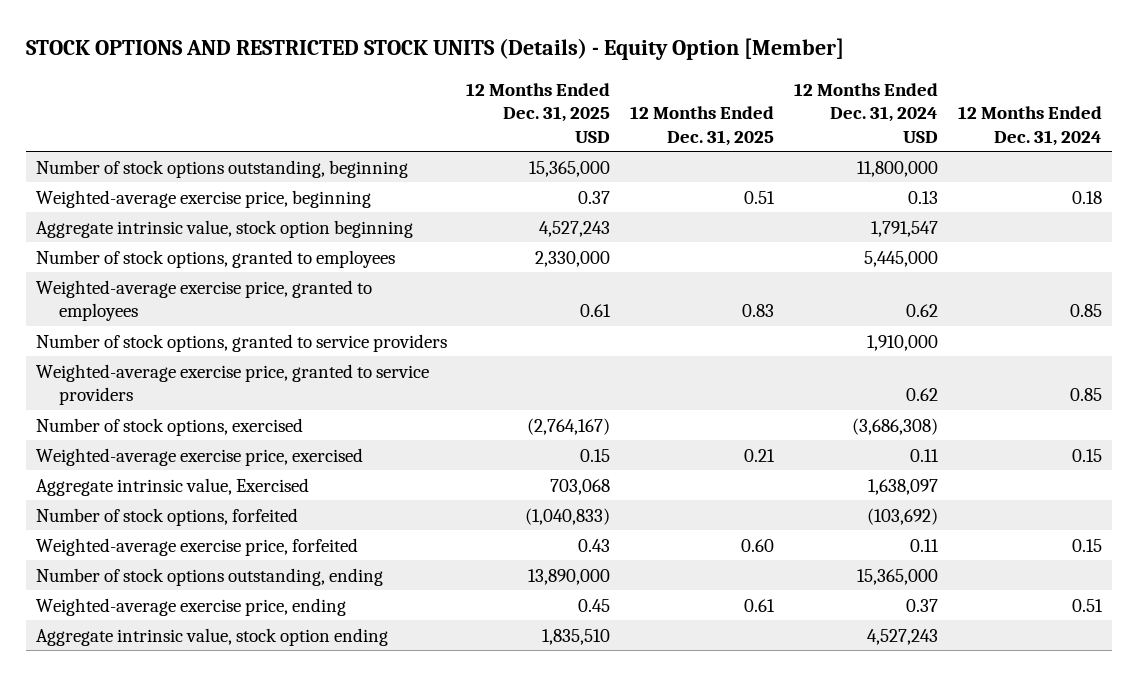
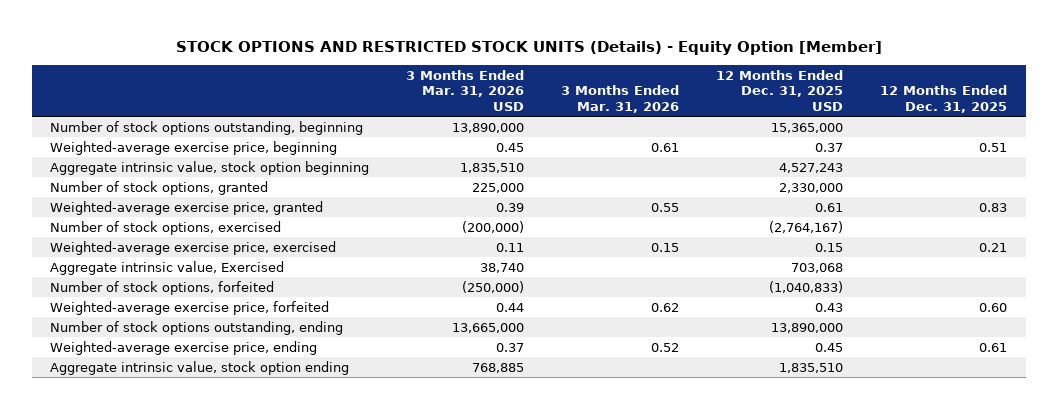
- | 12 Months Ended Dec. 31, 2025 USD | 12 Months Ended Dec. 31, 2025 | 12 Months Ended Dec. 31, 2024 USD | 12 Months Ended Dec. 31, 2024
+ | 3 Months Ended Mar. 31, 2026 USD | 3 Months Ended Mar. 31, 2026 | 12 Months Ended Dec. 31, 2025 USD | 12 Months Ended Dec. 31, 2025
- Number of stock options, granted to employees | 2,330,000 | | 5,445,000 |
- Weighted-average exercise price, granted to employees | 0.61 | 0.83 | 0.62 | 0.85
- Number of stock options, granted to service providers | | | 1,910,000 |
- Weighted-average exercise price, granted to service providers | | | 0.62 | 0.85
+ Number of stock options, granted | 225,000 | | 2,330,000 |
+ Weighted-average exercise price, granted | 0.39 | 0.55 | 0.61 | 0.83

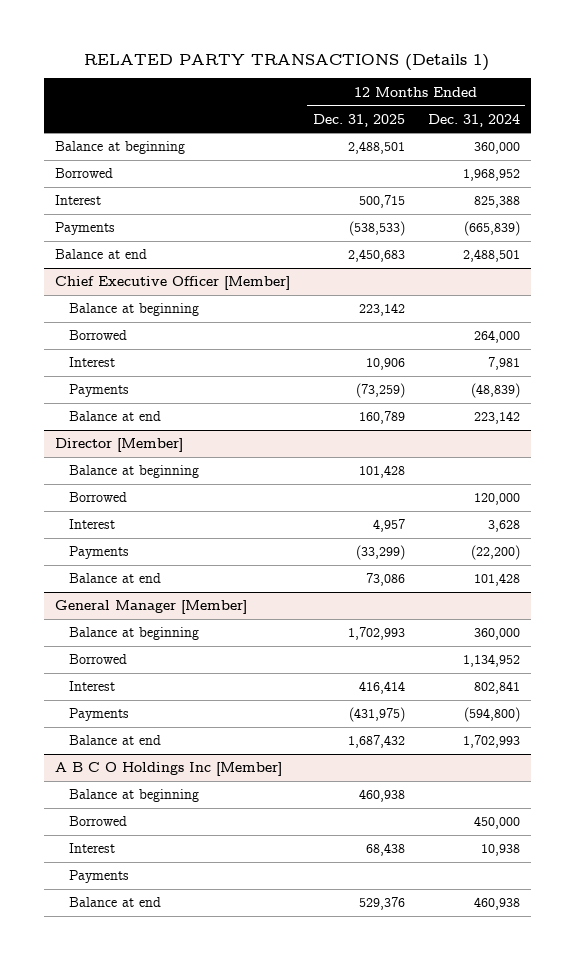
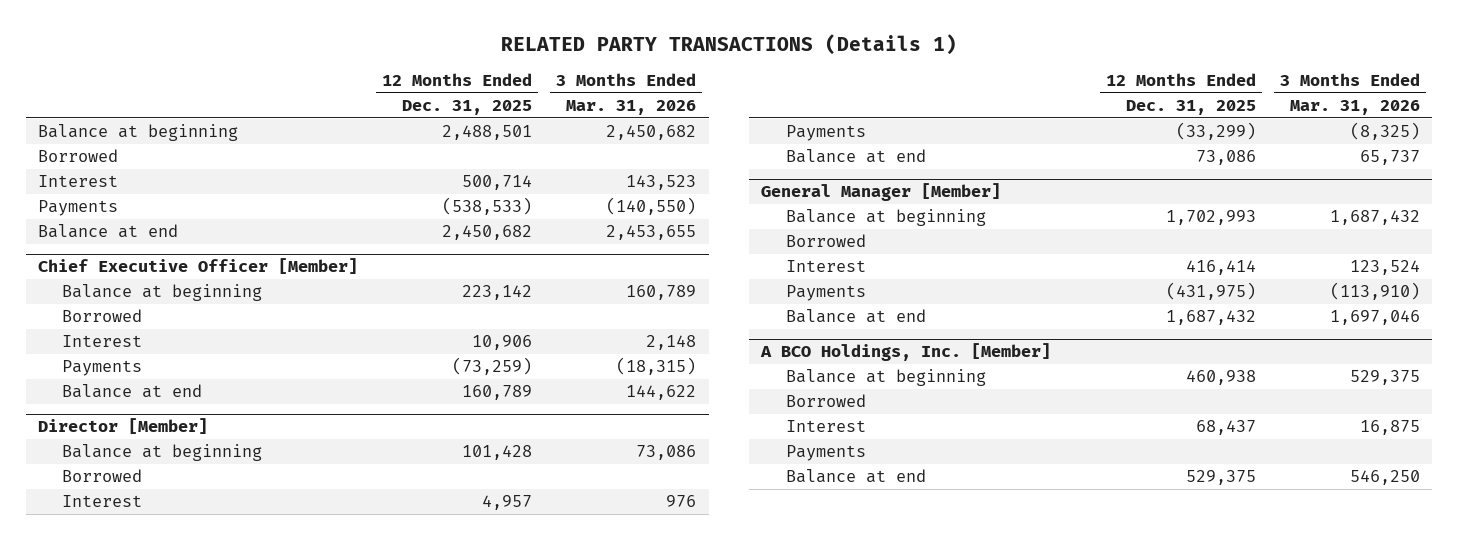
- | 12 Months Ended Dec. 31, 2025 | 12 Months Ended Dec. 31, 2024
+ | 12 Months Ended Dec. 31, 2025 | 3 Months Ended Mar. 31, 2026
- Interest | 500,715 | 825,388
+ Interest | 500,714 | 143,523
- Balance at end | 2,450,683 | 2,488,501
+ Balance at end | 2,450,682 | 2,453,655
- A B C O Holdings Inc [Member]
+ A BCO Holdings, Inc. [Member]
- Interest | 68,438 | 10,938
+ Interest | 68,437 | 16,875
- Balance at end | 529,376 | 460,938
+ Balance at end | 529,375 | 546,250

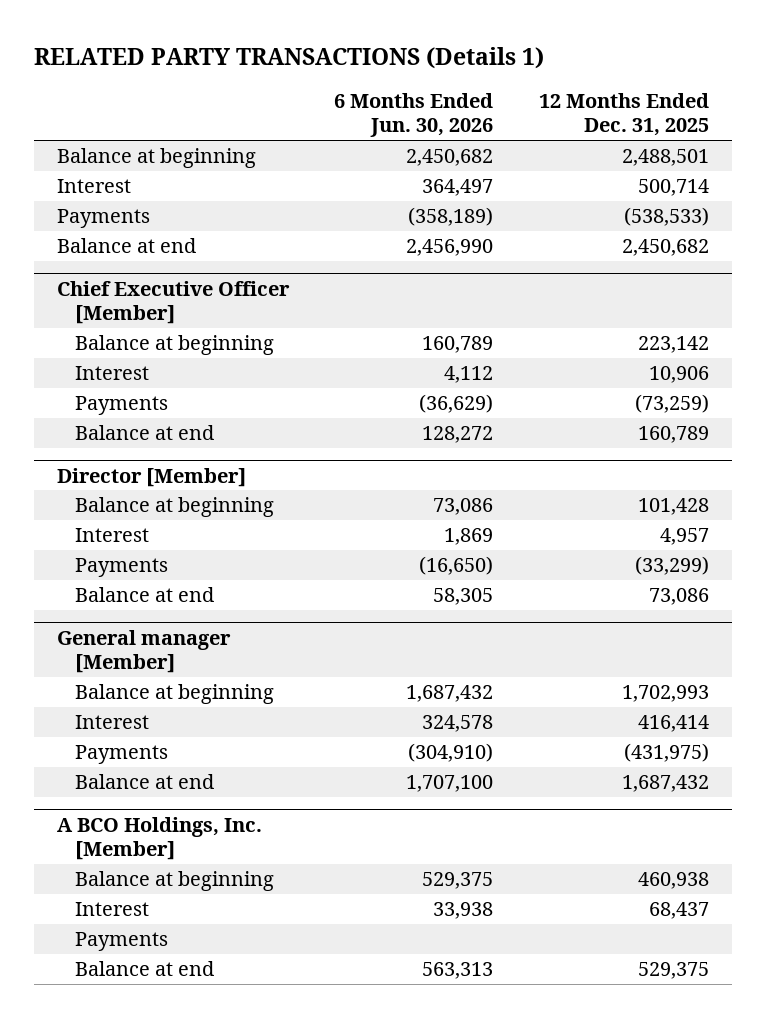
- | 12 Months Ended Dec. 31, 2025 | 3 Months Ended Mar. 31, 2026
+ | 6 Months Ended Jun. 30, 2026 | 12 Months Ended Dec. 31, 2025
- Borrowed
@ Chief Executive Officer [Member]
- Borrowed
@ Director [Member]
- Borrowed
- General Manager [Member]
+ General manager [Member]
- Borrowed
@ A BCO Holdings, Inc. [Member]
- Borrowed

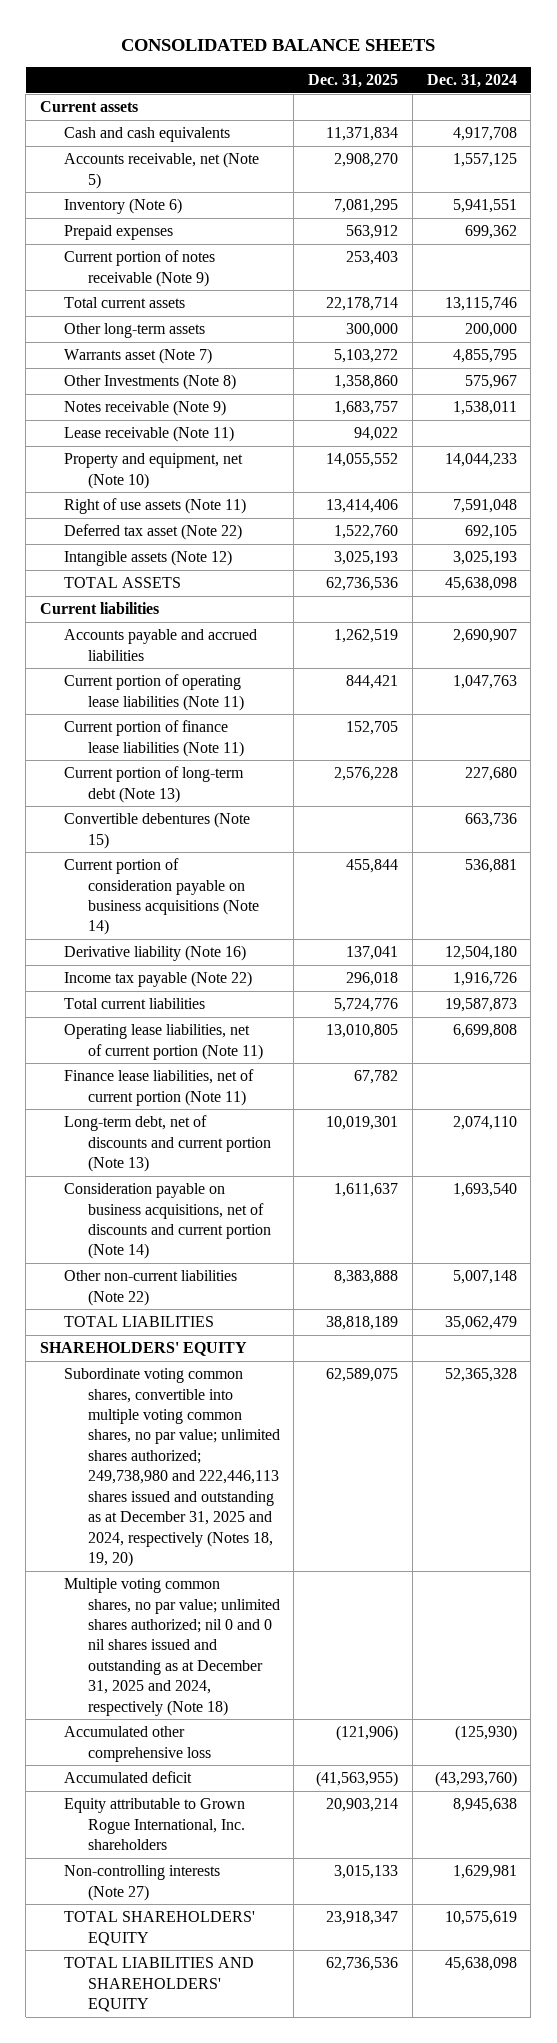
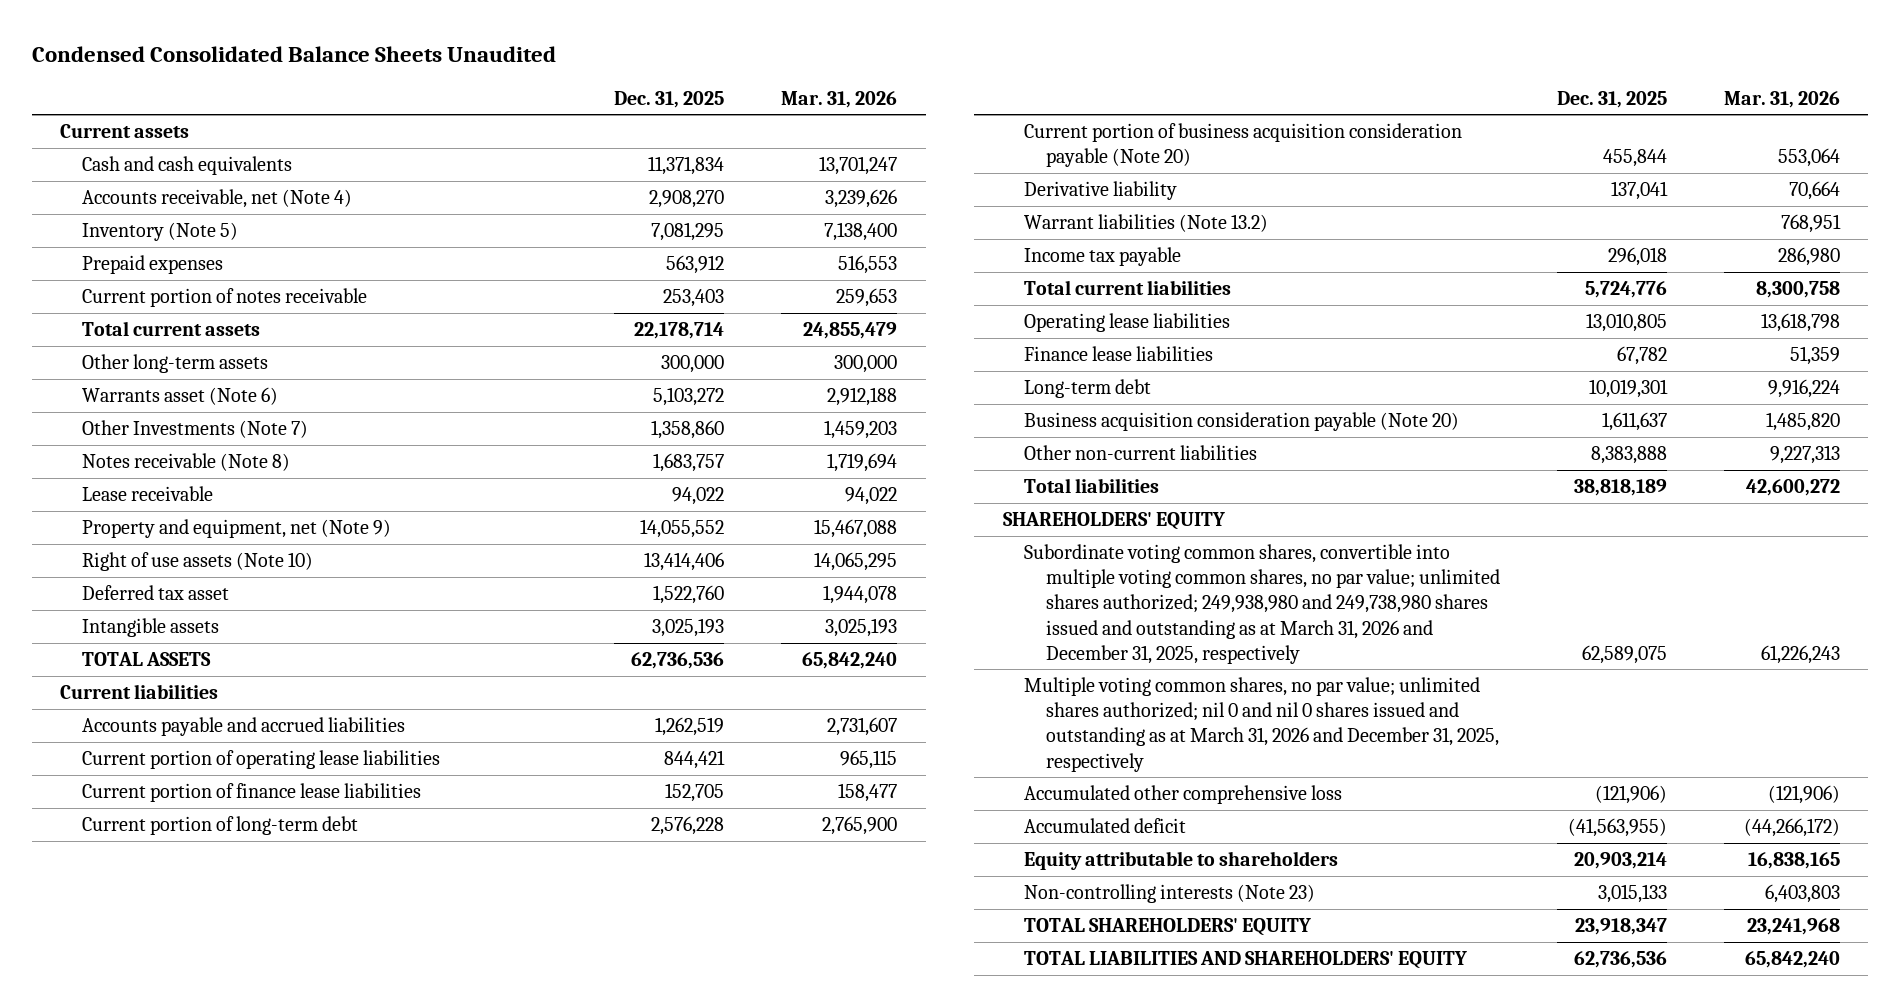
- CONSOLIDATED BALANCE SHEETS
+ Condensed Consolidated Balance Sheets Unaudited
- | Dec. 31, 2025 | Dec. 31, 2024
+ | Dec. 31, 2025 | Mar. 31, 2026
- Accounts receivable, net (Note 5) | 2,908,270 | 1,557,125
- Inventory (Note 6) | 7,081,295 | 5,941,551
+ Accounts receivable, net (Note 4) | 2,908,270 | 3,239,626
+ Inventory (Note 5) | 7,081,295 | 7,138,400
- Current portion of notes receivable (Note 9) | 253,403 |
+ Current portion of notes receivable | 253,403 | 259,653
- Warrants asset (Note 7) | 5,103,272 | 4,855,795
- Other Investments (Note 8) | 1,358,860 | 575,967
- Notes receivable (Note 9) | 1,683,757 | 1,538,011
- Lease receivable (Note 11) | 94,022 |
- Property and equipment, net (Note 10) | 14,055,552 | 14,044,233
- Right of use assets (Note 11) | 13,414,406 | 7,591,048
- Deferred tax asset (Note 22) | 1,522,760 | 692,105
- Intangible assets (Note 12) | 3,025,193 | 3,025,193
+ Warrants asset (Note 6) | 5,103,272 | 2,912,188
+ Other Investments (Note 7) | 1,358,860 | 1,459,203
+ Notes receivable (Note 8) | 1,683,757 | 1,719,694
+ Lease receivable | 94,022 | 94,022
+ Property and equipment, net (Note 9) | 14,055,552 | 15,467,088
+ Right of use assets (Note 10) | 13,414,406 | 14,065,295
+ Deferred tax asset | 1,522,760 | 1,944,078
+ Intangible assets | 3,025,193 | 3,025,193
- Current portion of operating lease liabilities (Note 11) | 844,421 | 1,047,763
- Current portion of finance lease liabilities (Note 11) | 152,705 |
- Current portion of long-term debt (Note 13) | 2,576,228 | 227,680
- Convertible debentures (Note 15) | | 663,736
- Current portion of consideration payable on business acquisitions (Note 14) | 455,844 | 536,881
- Derivative liability (Note 16) | 137,041 | 12,504,180
- Income tax payable (Note 22) | 296,018 | 1,916,726
+ Current portion of operating lease liabilities | 844,421 | 965,115
+ Current portion of finance lease liabilities | 152,705 | 158,477
+ Current portion of long-term debt | 2,576,228 | 2,765,900
+ Current portion of business acquisition consideration payable (Note 20) | 455,844 | 553,064
+ Derivative liability | 137,041 | 70,664
+ Warrant liabilities (Note 13.2) | | 768,951
+ Income tax payable | 296,018 | 286,980
- Operating lease liabilities, net of current portion (Note 11) | 13,010,805 | 6,699,808
- Finance lease liabilities, net of current portion (Note 11) | 67,782 |
- Long-term debt, net of discounts and current portion (Note 13) | 10,019,301 | 2,074,110
- Consideration payable on business acquisitions, net of discounts and current portion (Note 14) | 1,611,637 | 1,693,540
- Other non-current liabilities (Note 22) | 8,383,888 | 5,007,148
- TOTAL LIABILITIES | 38,818,189 | 35,062,479
+ Operating lease liabilities | 13,010,805 | 13,618,798
+ Finance lease liabilities | 67,782 | 51,359
+ Long-term debt | 10,019,301 | 9,916,224
+ Business acquisition consideration payable (Note 20) | 1,611,637 | 1,485,820
+ Other non-current liabilities | 8,383,888 | 9,227,313
+ Total liabilities | 38,818,189 | 42,600,272
- Subordinate voting common shares, convertible into multiple voting common shares, no par value; unlimited shares authorized; 249,738,980 and 222,446,113 shares issued and outstanding as at December 31, 2025 and 2024, respectively (Notes 18, 19, 20) | 62,589,075 | 52,365,328
- Multiple voting common shares, no par value; unlimited shares authorized; nil 0 and 0 nil shares issued and outstanding as at December 31, 2025 and 2024, respectively (Note 18)
+ Subordinate voting common shares, convertible into multiple voting common shares, no par value; unlimited shares authorized; 249,938,980 and 249,738,980 shares issued and outstanding as at March 31, 2026 and December 31, 2025, respectively | 62,589,075 | 61,226,243
+ Multiple voting common shares, no par value; unlimited shares authorized; nil 0 and nil 0 shares issued and outstanding as at March 31, 2026 and December 31, 2025, respectively
- Equity attributable to Grown Rogue International, Inc. shareholders | 20,903,214 | 8,945,638
- Non-controlling interests (Note 27) | 3,015,133 | 1,629,981
+ Equity attributable to shareholders | 20,903,214 | 16,838,165
+ Non-controlling interests (Note 23) | 3,015,133 | 6,403,803

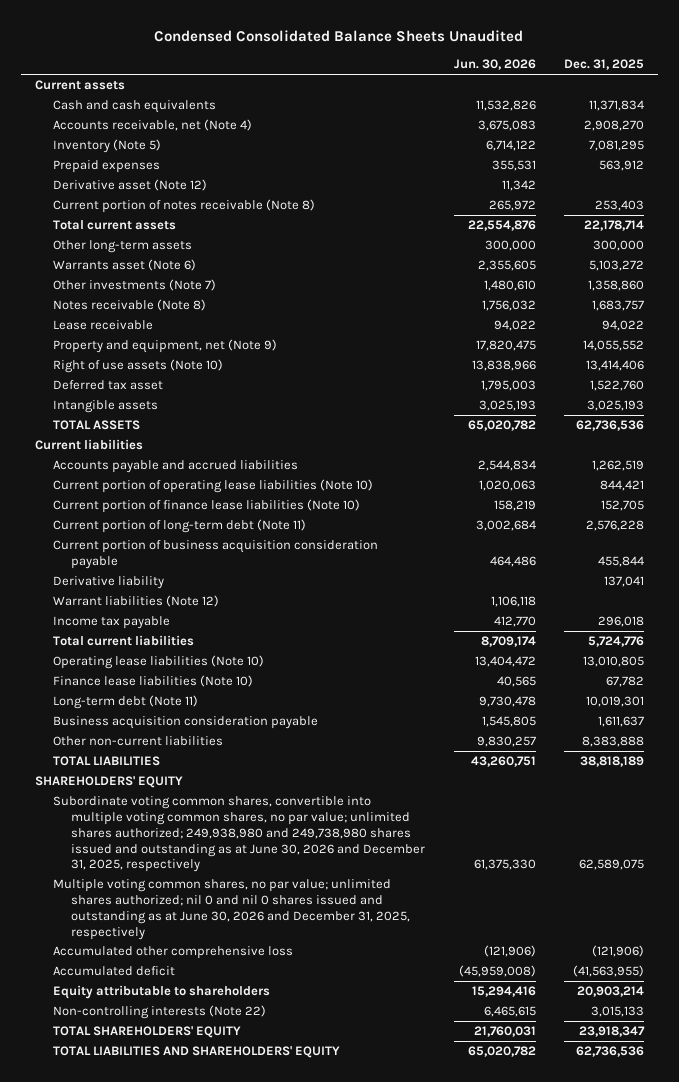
- | Dec. 31, 2025 | Mar. 31, 2026
+ | Jun. 30, 2026 | Dec. 31, 2025
- Current portion of notes receivable | 253,403 | 259,653
+ Derivative asset (Note 12) | 11,342 |
+ Current portion of notes receivable (Note 8) | 265,972 | 253,403
- Other Investments (Note 7) | 1,358,860 | 1,459,203
+ Other investments (Note 7) | 1,480,610 | 1,358,860
- Current portion of operating lease liabilities | 844,421 | 965,115
- Current portion of finance lease liabilities | 152,705 | 158,477
- Current portion of long-term debt | 2,576,228 | 2,765,900
- Current portion of business acquisition consideration payable (Note 20) | 455,844 | 553,064
+ Current portion of operating lease liabilities (Note 10) | 1,020,063 | 844,421
+ Current portion of finance lease liabilities (Note 10) | 158,219 | 152,705
+ Current portion of long-term debt (Note 11) | 3,002,684 | 2,576,228
+ Current portion of business acquisition consideration payable | 464,486 | 455,844
- Warrant liabilities (Note 13.2) | | 768,951
+ Warrant liabilities (Note 12) | 1,106,118 |
- Operating lease liabilities | 13,010,805 | 13,618,798
- Finance lease liabilities | 67,782 | 51,359
- Long-term debt | 10,019,301 | 9,916,224
- Business acquisition consideration payable (Note 20) | 1,611,637 | 1,485,820
+ Operating lease liabilities (Note 10) | 13,404,472 | 13,010,805
+ Finance lease liabilities (Note 10) | 40,565 | 67,782
+ Long-term debt (Note 11) | 9,730,478 | 10,019,301
+ Business acquisition consideration payable | 1,545,805 | 1,611,637
- Total liabilities | 38,818,189 | 42,600,272
+ TOTAL LIABILITIES | 43,260,751 | 38,818,189
- Subordinate voting common shares, convertible into multiple voting common shares, no par value; unlimited shares authorized; 249,938,980 and 249,738,980 shares issued and outstanding as at March 31, 2026 and December 31, 2025, respectively | 62,589,075 | 61,226,243
- Multiple voting common shares, no par value; unlimited shares authorized; nil 0 and nil 0 shares issued and outstanding as at March 31, 2026 and December 31, 2025, respectively
+ Subordinate voting common shares, convertible into multiple voting common shares, no par value; unlimited shares authorized; 249,938,980 and 249,738,980 shares issued and outstanding as at June 30, 2026 and December 31, 2025, respectively | 61,375,330 | 62,589,075
+ Multiple voting common shares, no par value; unlimited shares authorized; nil 0 and nil 0 shares issued and outstanding as at June 30, 2026 and December 31, 2025, respectively
- Non-controlling interests (Note 23) | 3,015,133 | 6,403,803
+ Non-controlling interests (Note 22) | 6,465,615 | 3,015,133

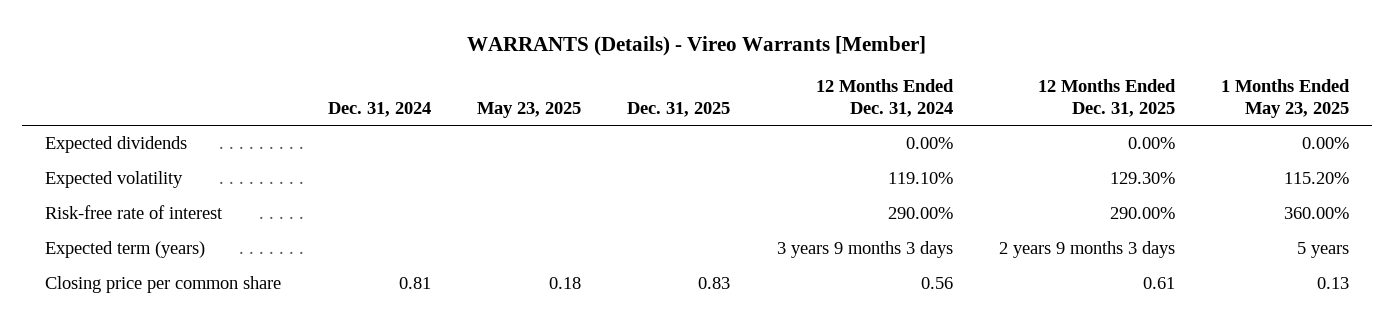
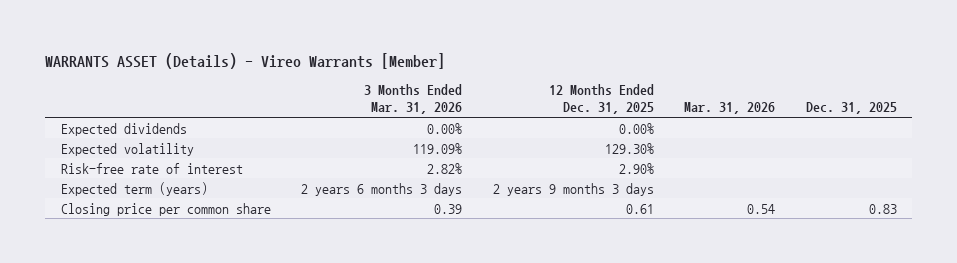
- WARRANTS (Details) - Vireo Warrants [Member]
+ WARRANTS ASSET (Details) - Vireo Warrants [Member]
- | Dec. 31, 2024 | May 23, 2025 | Dec. 31, 2025 | 12 Months Ended Dec. 31, 2024 | 12 Months Ended Dec. 31, 2025 | 1 Months Ended May 23, 2025
+ | 3 Months Ended Mar. 31, 2026 | 12 Months Ended Dec. 31, 2025 | Mar. 31, 2026 | Dec. 31, 2025
- Risk-free rate of interest | | | | 290.00% | 290.00% | 360.00%
+ Risk-free rate of interest | 2.82% | 2.90% | |

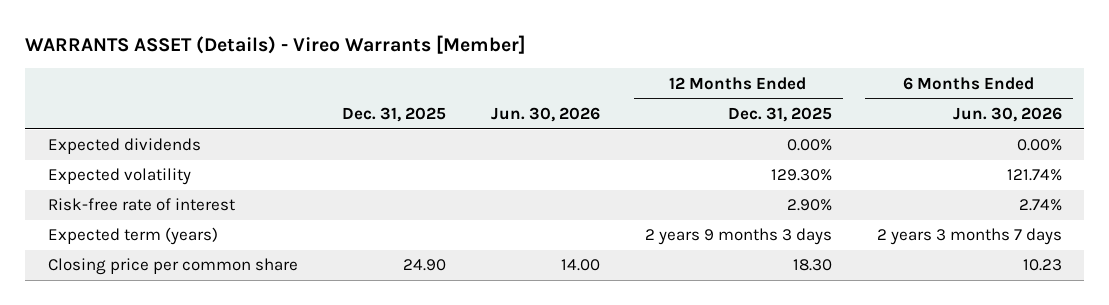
- | 3 Months Ended Mar. 31, 2026 | 12 Months Ended Dec. 31, 2025 | Mar. 31, 2026 | Dec. 31, 2025
+ | Dec. 31, 2025 | Jun. 30, 2026 | 12 Months Ended Dec. 31, 2025 | 6 Months Ended Jun. 30, 2026
- Closing price per common share | 0.39 | 0.61 | 0.54 | 0.83
+ Closing price per common share | 24.90 | 14.00 | 18.30 | 10.23

